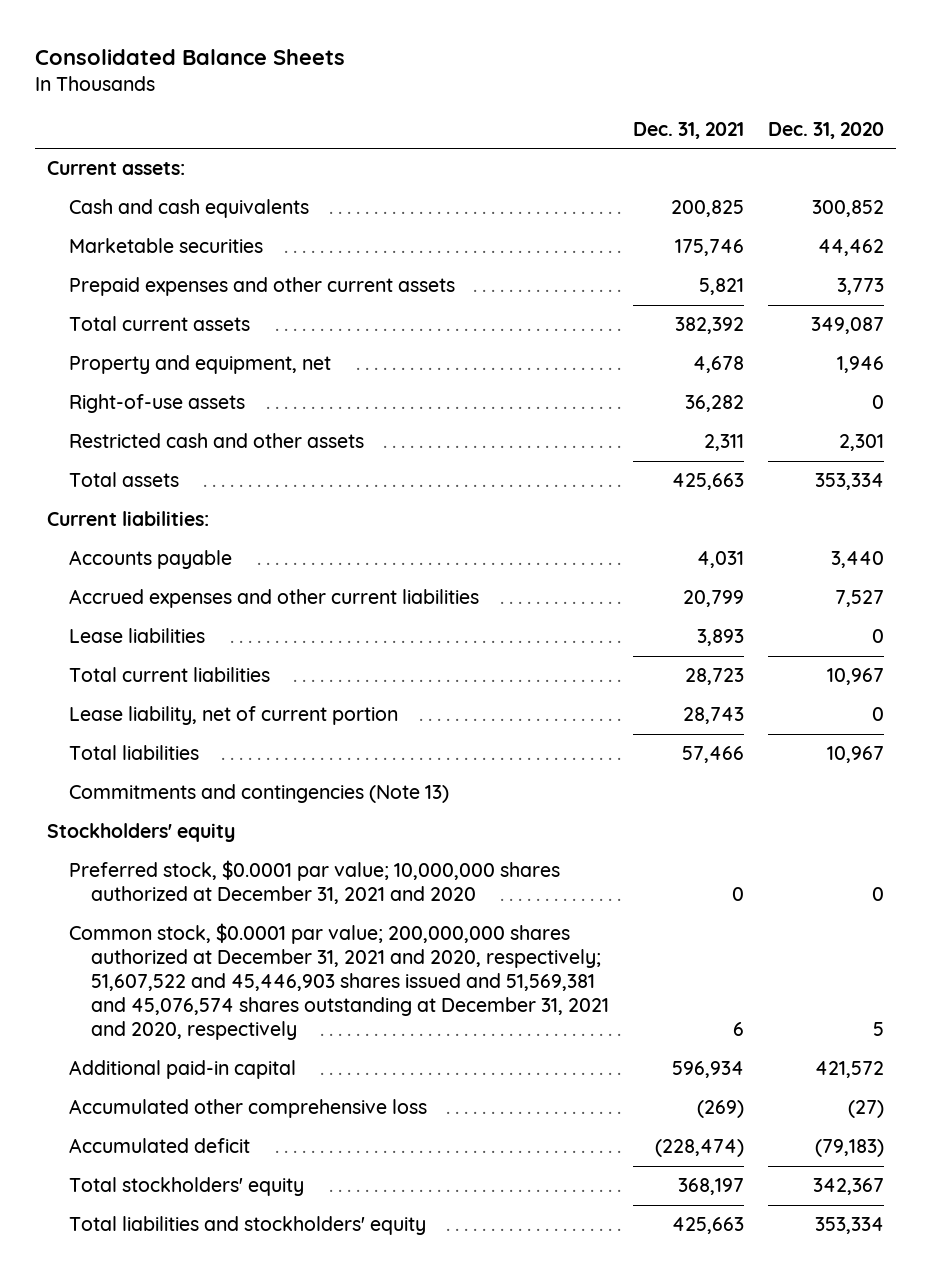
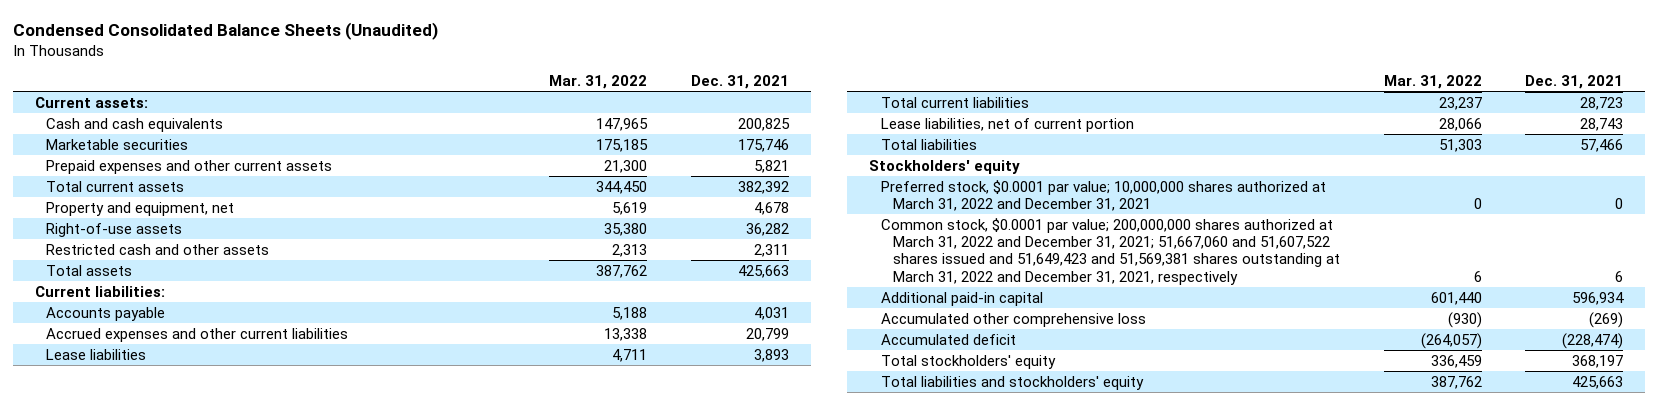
- Consolidated Balance Sheets
+ Condensed Consolidated Balance Sheets (Unaudited)
- | Dec. 31, 2021 | Dec. 31, 2020
+ | Mar. 31, 2022 | Dec. 31, 2021
- Lease liability, net of current portion | 28,743 | 0
+ Lease liabilities, net of current portion | 28,066 | 28,743
- Commitments and contingencies (Note 13)
- Preferred stock, $0.0001 par value; 10,000,000 shares authorized at December 31, 2021 and 2020 | 0 | 0
- Common stock, $0.0001 par value; 200,000,000 shares authorized at December 31, 2021 and 2020, respectively; 51,607,522 and 45,446,903 shares issued and 51,569,381 and 45,076,574 shares outstanding at December 31, 2021 and 2020, respectively | 6 | 5
+ Preferred stock, $0.0001 par value; 10,000,000 shares authorized at March 31, 2022 and December 31, 2021 | 0 | 0
+ Common stock, $0.0001 par value; 200,000,000 shares authorized at March 31, 2022 and December 31, 2021; 51,667,060 and 51,607,522 shares issued and 51,649,423 and 51,569,381 shares outstanding at March 31, 2022 and December 31, 2021, respectively | 6 | 6

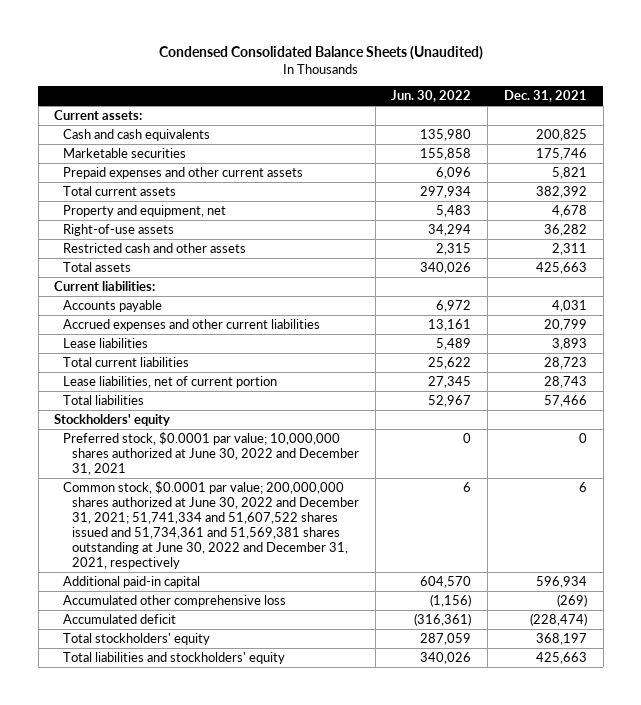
- | Mar. 31, 2022 | Dec. 31, 2021
+ | Jun. 30, 2022 | Dec. 31, 2021
- Preferred stock, $0.0001 par value; 10,000,000 shares authorized at March 31, 2022 and December 31, 2021 | 0 | 0
- Common stock, $0.0001 par value; 200,000,000 shares authorized at March 31, 2022 and December 31, 2021; 51,667,060 and 51,607,522 shares issued and 51,649,423 and 51,569,381 shares outstanding at March 31, 2022 and December 31, 2021, respectively | 6 | 6
+ Preferred stock, $0.0001 par value; 10,000,000 shares authorized at June 30, 2022 and December 31, 2021 | 0 | 0
+ Common stock, $0.0001 par value; 200,000,000 shares authorized at June 30, 2022 and December 31, 2021; 51,741,334 and 51,607,522 shares issued and 51,734,361 and 51,569,381 shares outstanding at June 30, 2022 and December 31, 2021, respectively | 6 | 6

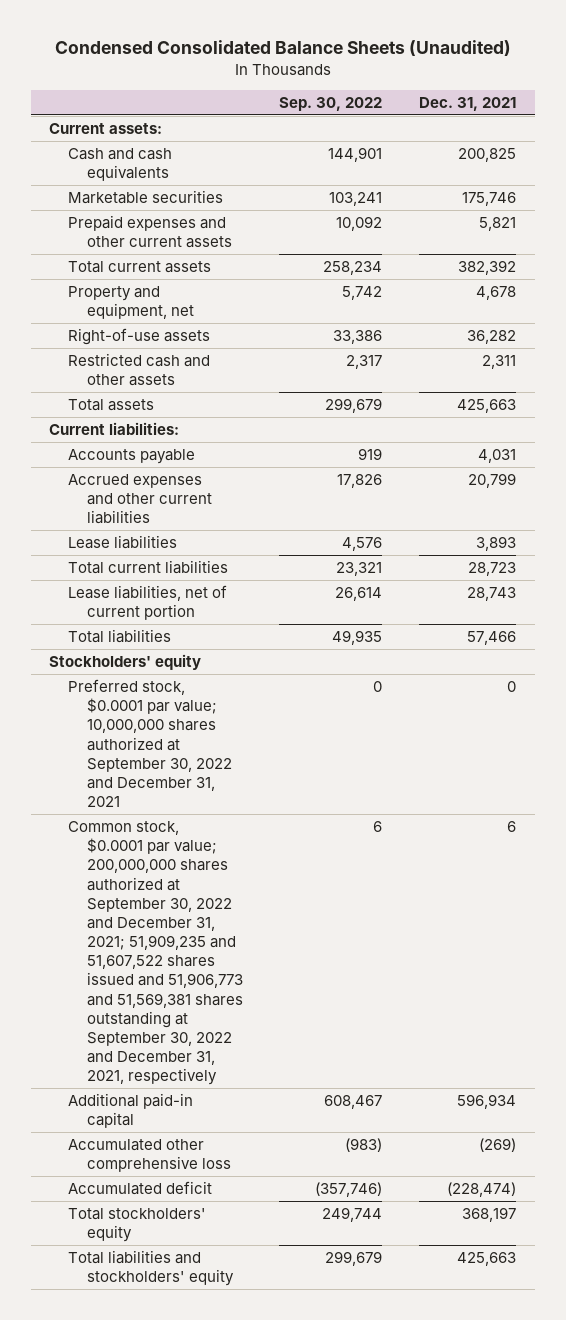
- | Jun. 30, 2022 | Dec. 31, 2021
+ | Sep. 30, 2022 | Dec. 31, 2021
- Preferred stock, $0.0001 par value; 10,000,000 shares authorized at June 30, 2022 and December 31, 2021 | 0 | 0
- Common stock, $0.0001 par value; 200,000,000 shares authorized at June 30, 2022 and December 31, 2021; 51,741,334 and 51,607,522 shares issued and 51,734,361 and 51,569,381 shares outstanding at June 30, 2022 and December 31, 2021, respectively | 6 | 6
+ Preferred stock, $0.0001 par value; 10,000,000 shares authorized at September 30, 2022 and December 31, 2021 | 0 | 0
+ Common stock, $0.0001 par value; 200,000,000 shares authorized at September 30, 2022 and December 31, 2021; 51,909,235 and 51,607,522 shares issued and 51,906,773 and 51,569,381 shares outstanding at September 30, 2022 and December 31, 2021, respectively | 6 | 6

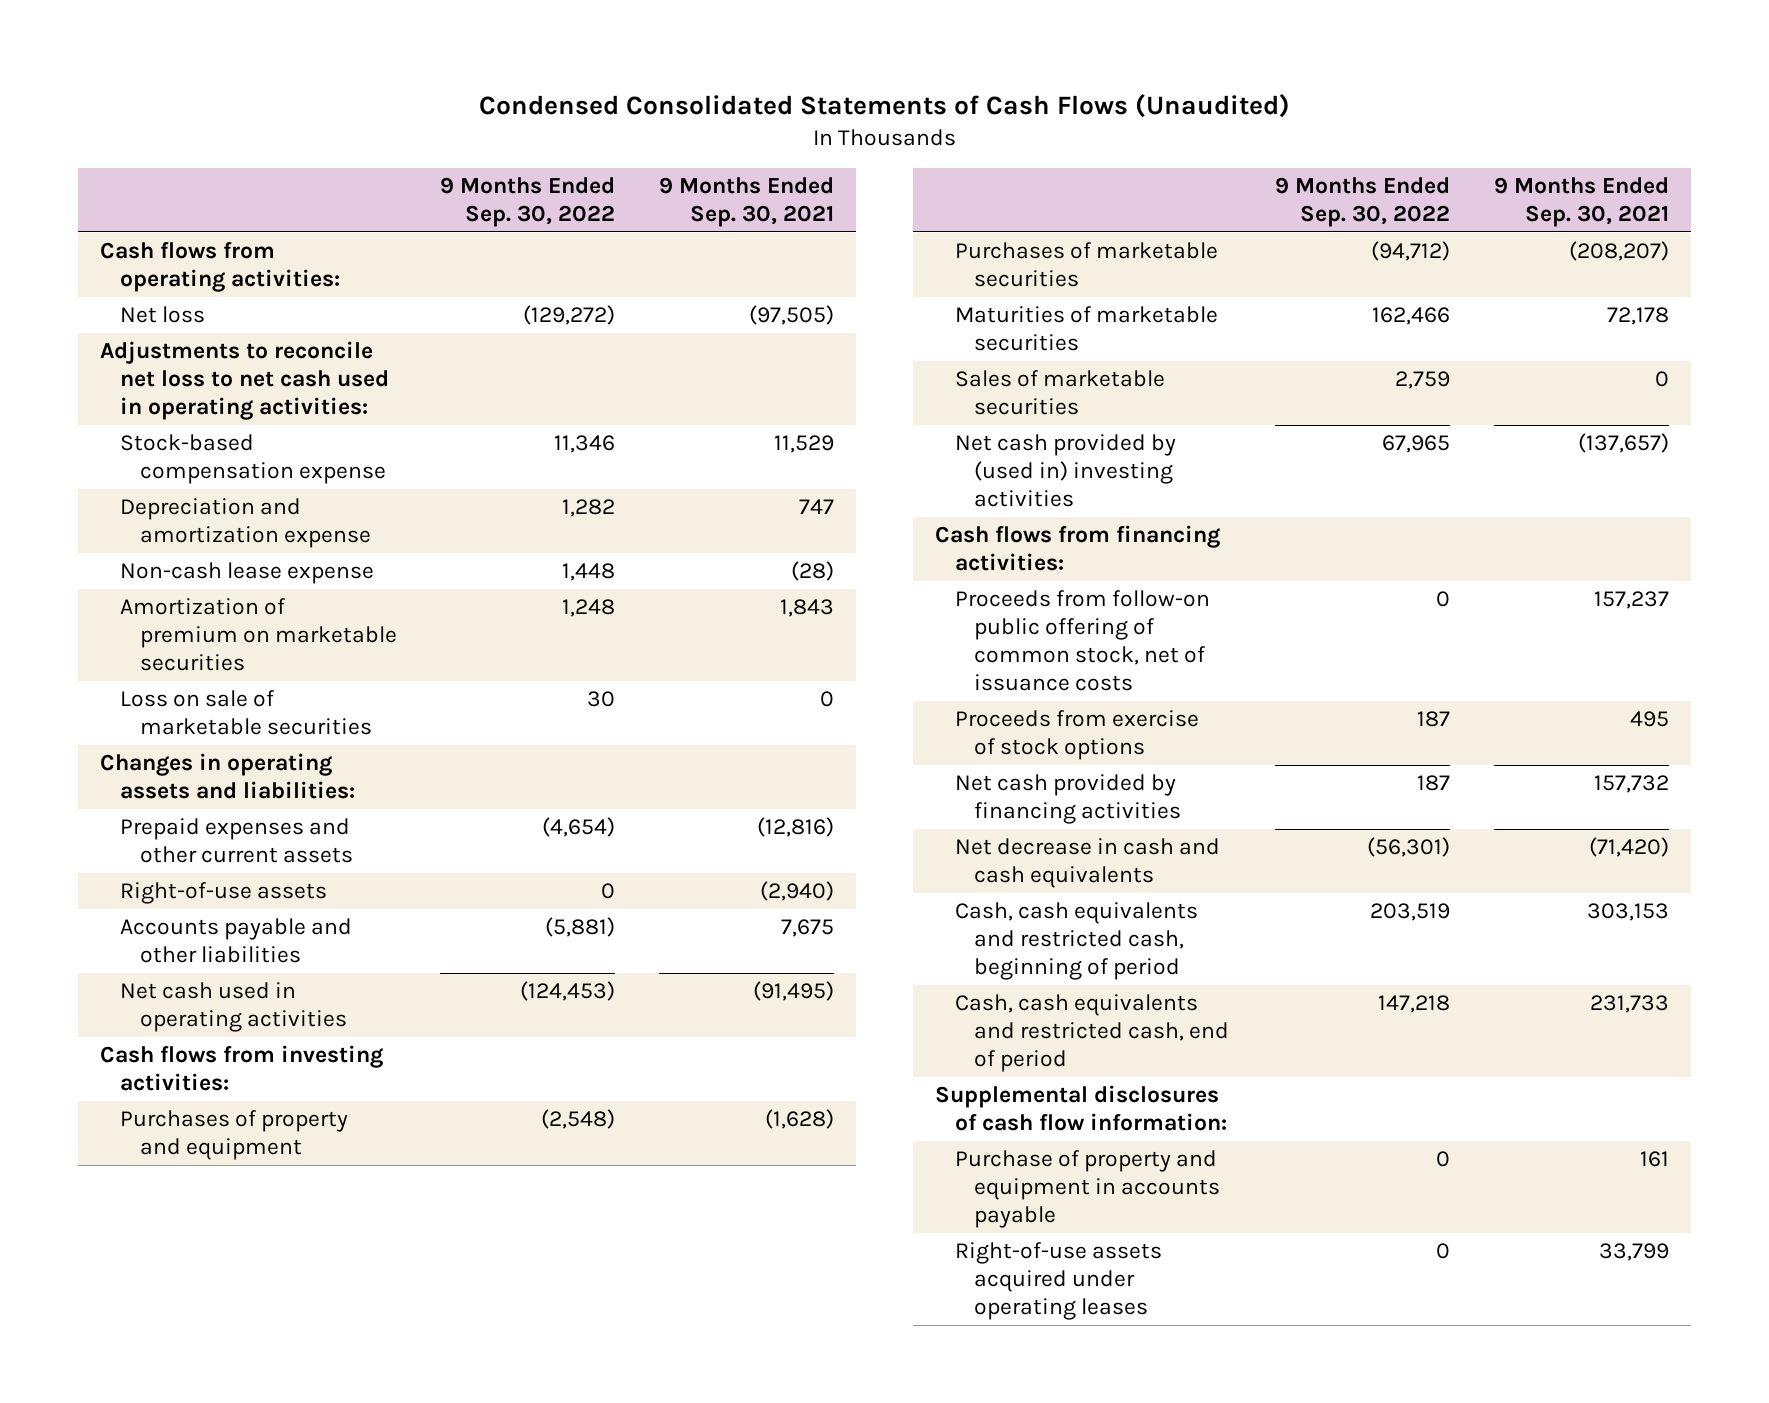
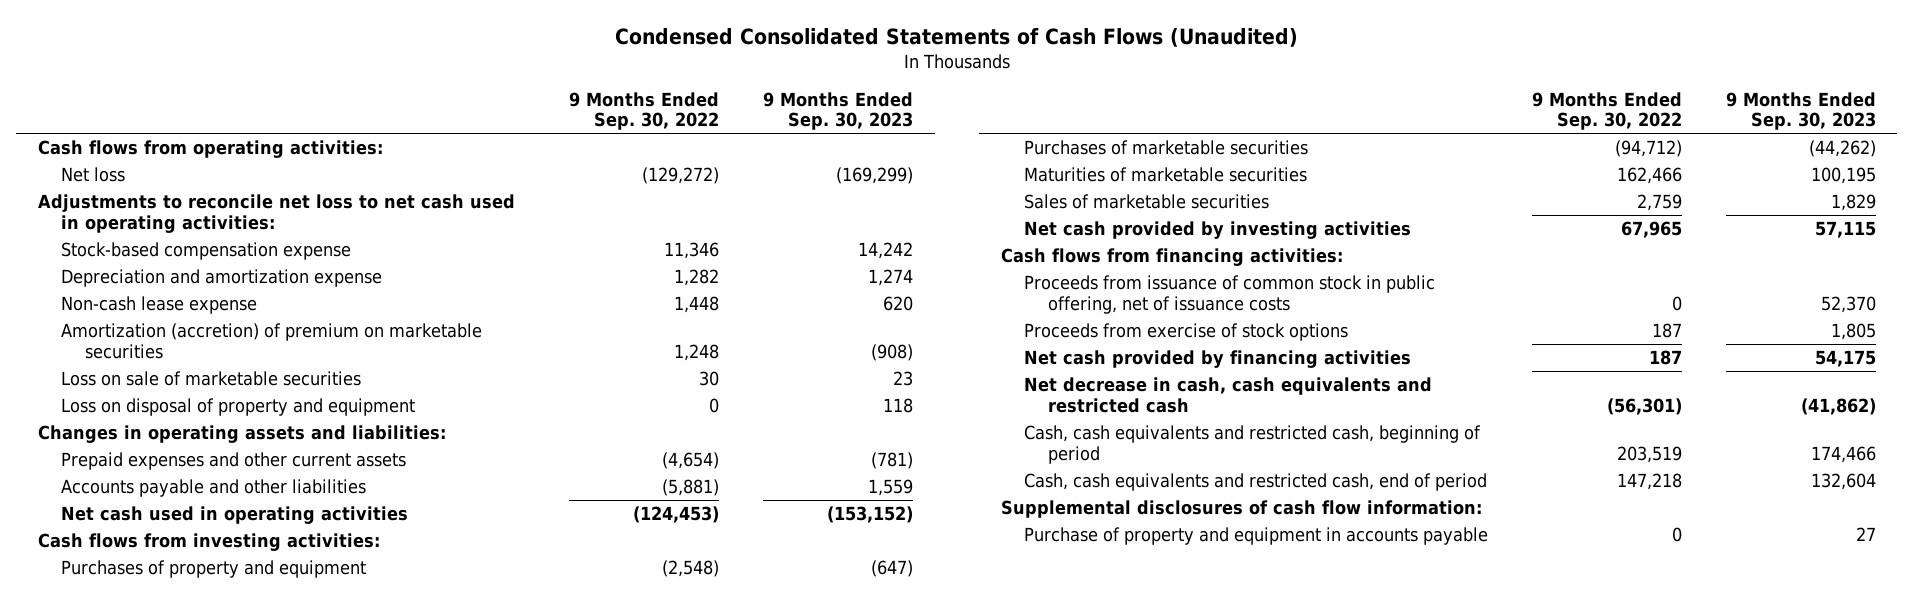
- | 9 Months Ended Sep. 30, 2022 | 9 Months Ended Sep. 30, 2021
+ | 9 Months Ended Sep. 30, 2022 | 9 Months Ended Sep. 30, 2023
- Amortization of premium on marketable securities | 1,248 | 1,843
+ Amortization (accretion) of premium on marketable securities | 1,248 | (908)
+ Loss on disposal of property and equipment | 0 | 118
- Right-of-use assets | 0 | (2,940)
- Net cash provided by (used in) investing activities | 67,965 | (137,657)
+ Net cash provided by investing activities | 67,965 | 57,115
- Proceeds from follow-on public offering of common stock, net of issuance costs | 0 | 157,237
+ Proceeds from issuance of common stock in public offering, net of issuance costs | 0 | 52,370
- Net decrease in cash and cash equivalents | (56,301) | (71,420)
+ Net decrease in cash, cash equivalents and restricted cash | (56,301) | (41,862)
- Right-of-use assets acquired under operating leases | 0 | 33,799

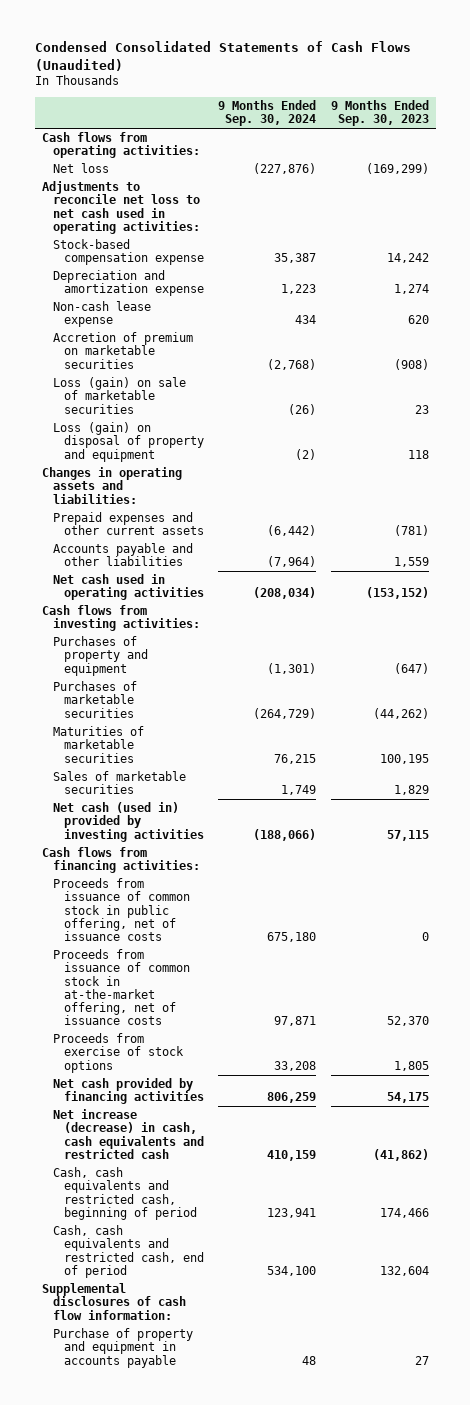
- | 9 Months Ended Sep. 30, 2022 | 9 Months Ended Sep. 30, 2023
+ | 9 Months Ended Sep. 30, 2024 | 9 Months Ended Sep. 30, 2023
- Amortization (accretion) of premium on marketable securities | 1,248 | (908)
- Loss on sale of marketable securities | 30 | 23
- Loss on disposal of property and equipment | 0 | 118
+ Accretion of premium on marketable securities | (2,768) | (908)
+ Loss (gain) on sale of marketable securities | (26) | 23
+ Loss (gain) on disposal of property and equipment | (2) | 118
- Net cash provided by investing activities | 67,965 | 57,115
+ Net cash (used in) provided by investing activities | (188,066) | 57,115
- Proceeds from issuance of common stock in public offering, net of issuance costs | 0 | 52,370
+ Proceeds from issuance of common stock in public offering, net of issuance costs | 675,180 | 0
+ Proceeds from issuance of common stock in at-the-market offering, net of issuance costs | 97,871 | 52,370
- Net decrease in cash, cash equivalents and restricted cash | (56,301) | (41,862)
+ Net increase (decrease) in cash, cash equivalents and restricted cash | 410,159 | (41,862)

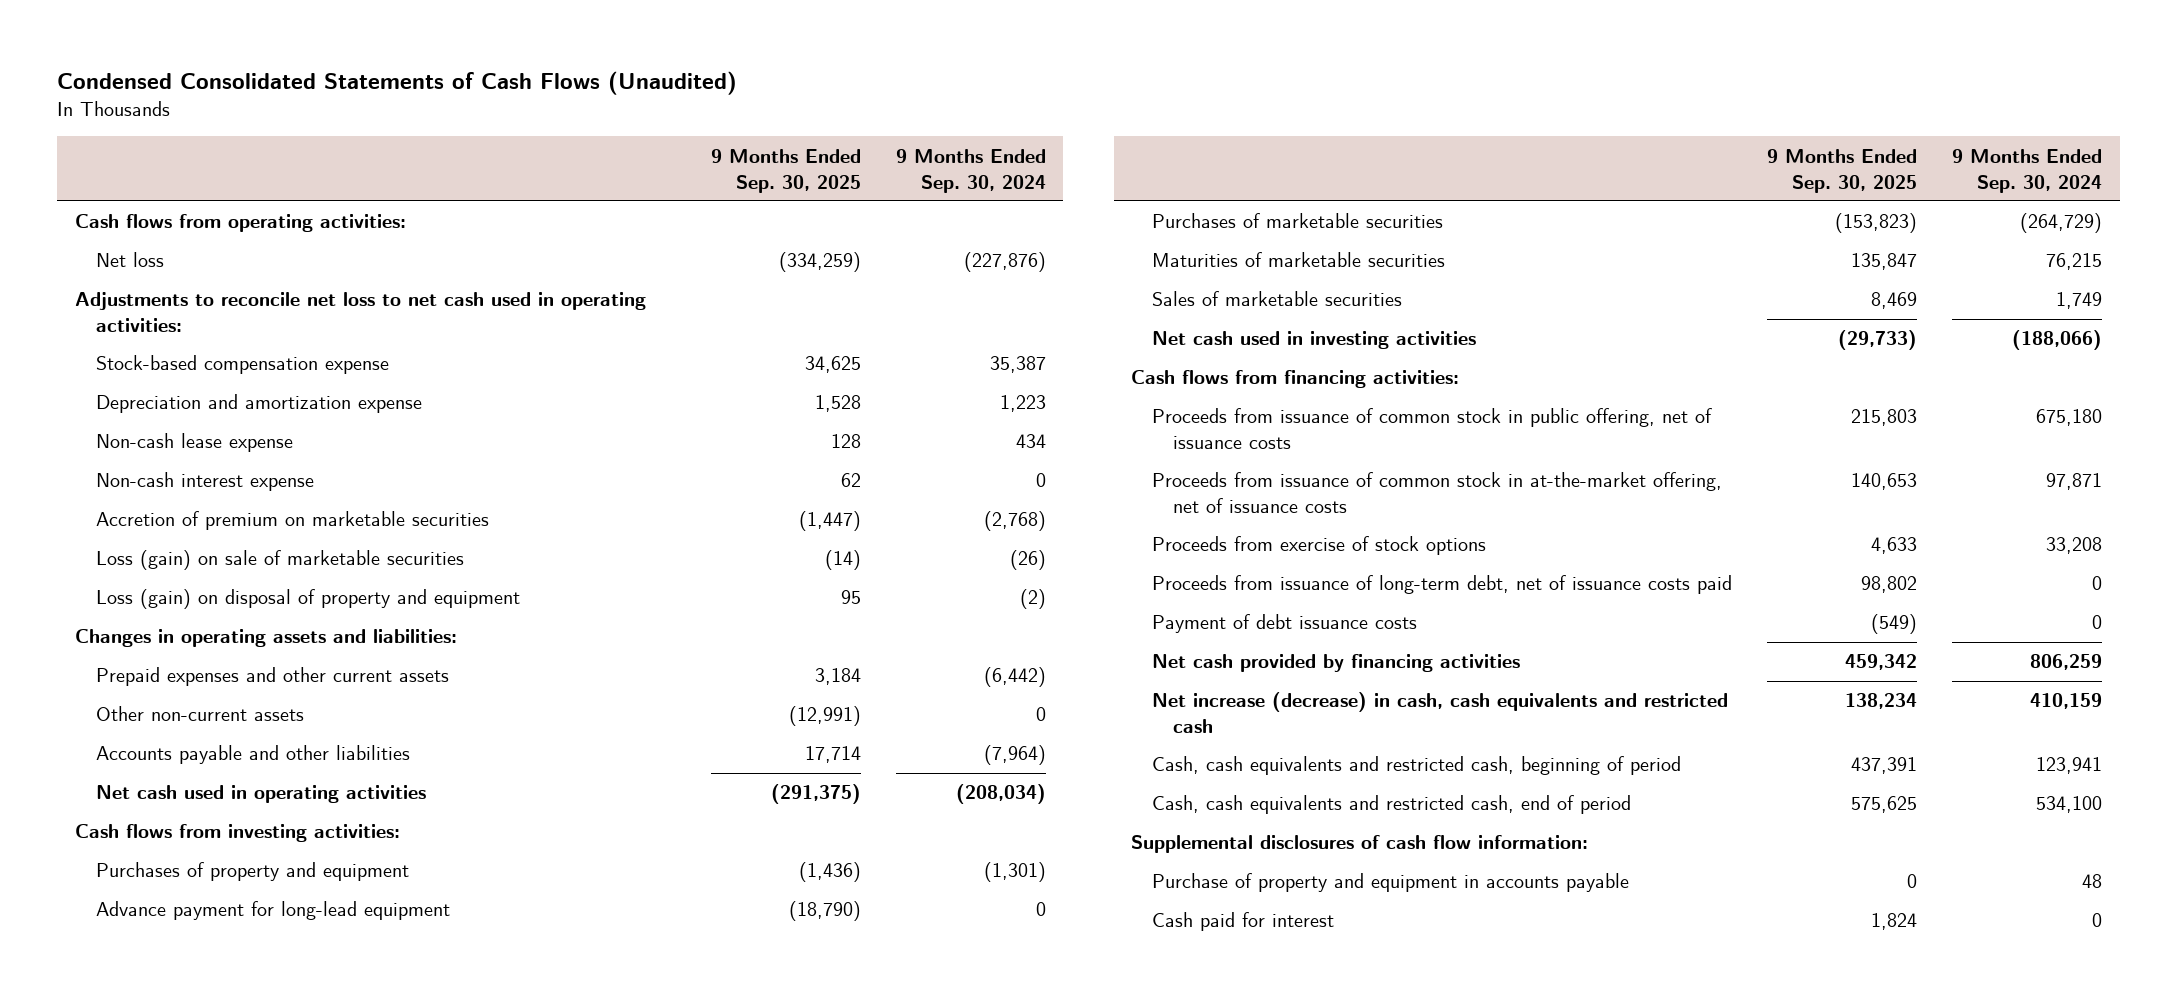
- | 9 Months Ended Sep. 30, 2024 | 9 Months Ended Sep. 30, 2023
+ | 9 Months Ended Sep. 30, 2025 | 9 Months Ended Sep. 30, 2024
+ Non-cash interest expense | 62 | 0
+ Other non-current assets | (12,991) | 0
+ Advance payment for long-lead equipment | (18,790) | 0
- Net cash (used in) provided by investing activities | (188,066) | 57,115
+ Net cash used in investing activities | (29,733) | (188,066)
+ Proceeds from issuance of long-term debt, net of issuance costs paid | 98,802 | 0
+ Payment of debt issuance costs | (549) | 0
+ Cash paid for interest | 1,824 | 0

